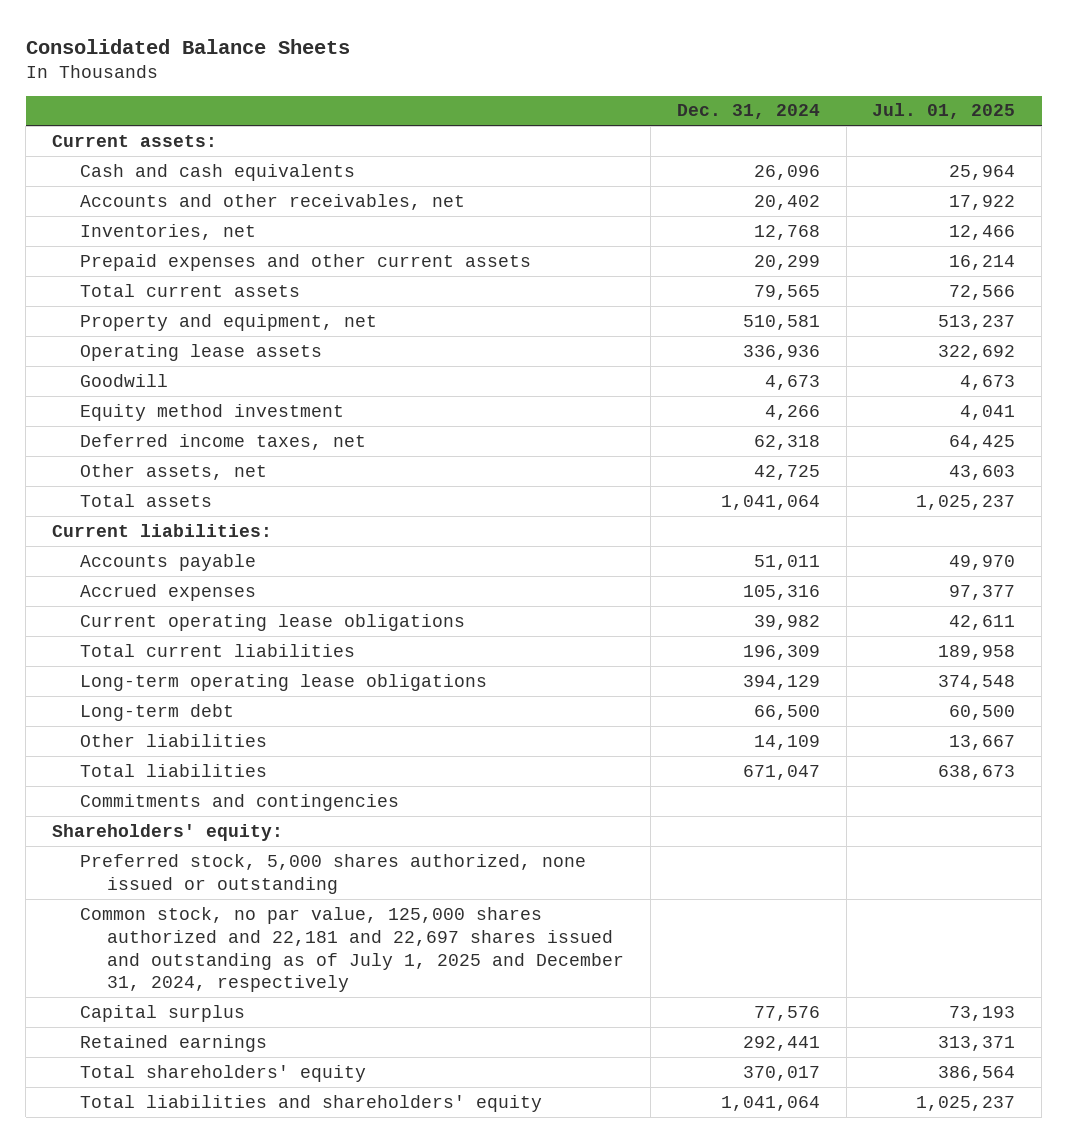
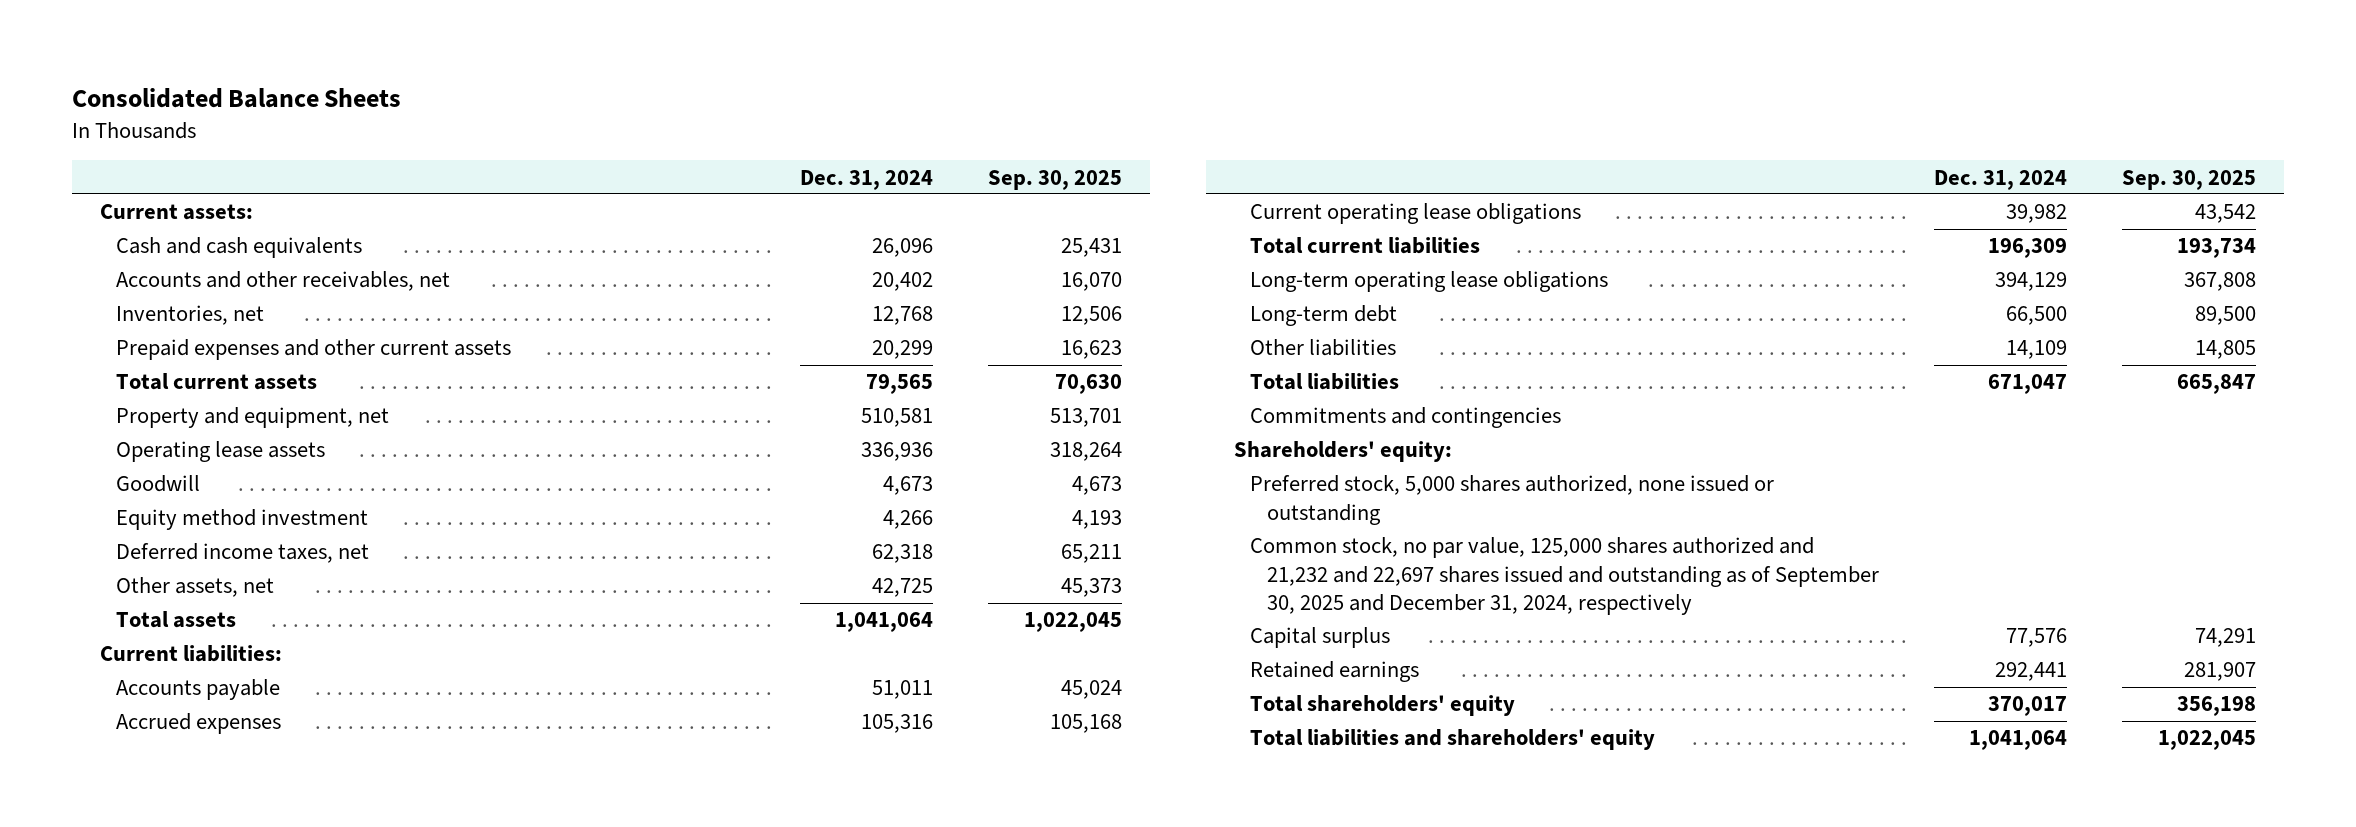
- | Dec. 31, 2024 | Jul. 01, 2025
+ | Dec. 31, 2024 | Sep. 30, 2025
- Common stock, no par value, 125,000 shares authorized and 22,181 and 22,697 shares issued and outstanding as of July 1, 2025 and December 31, 2024, respectively
+ Common stock, no par value, 125,000 shares authorized and 21,232 and 22,697 shares issued and outstanding as of September 30, 2025 and December 31, 2024, respectively

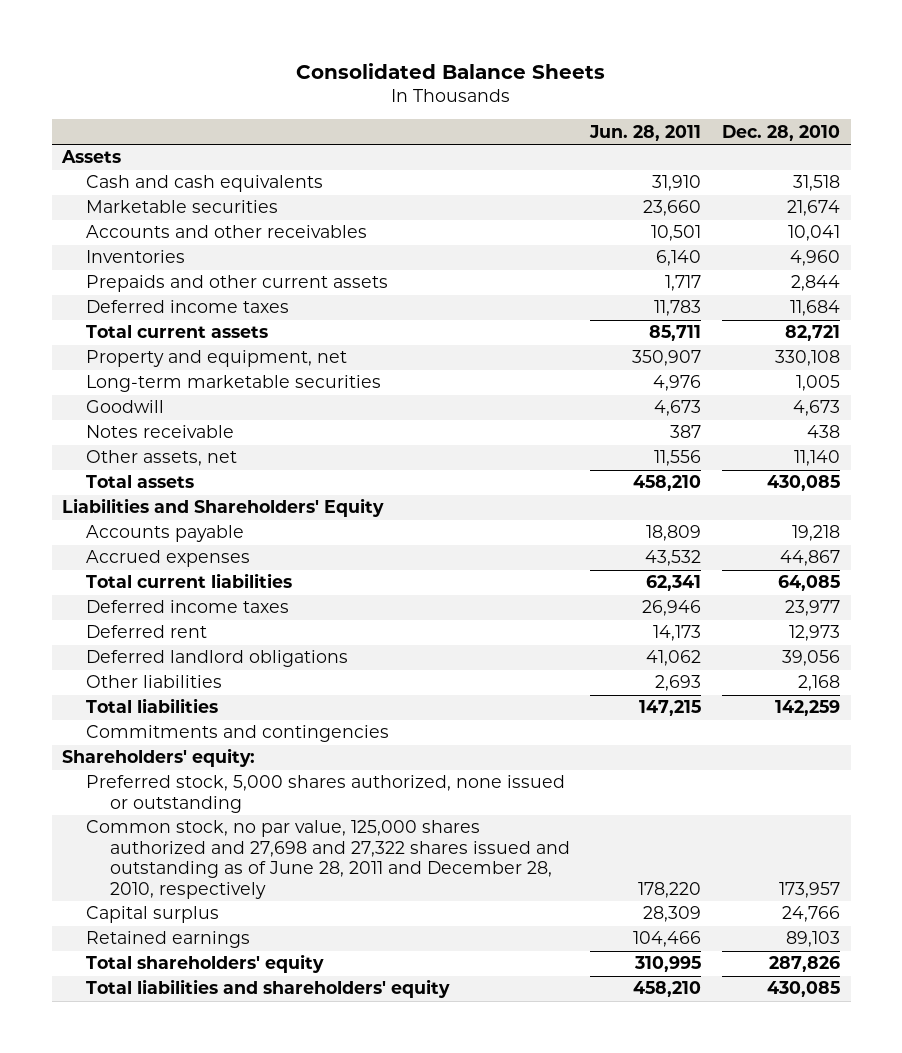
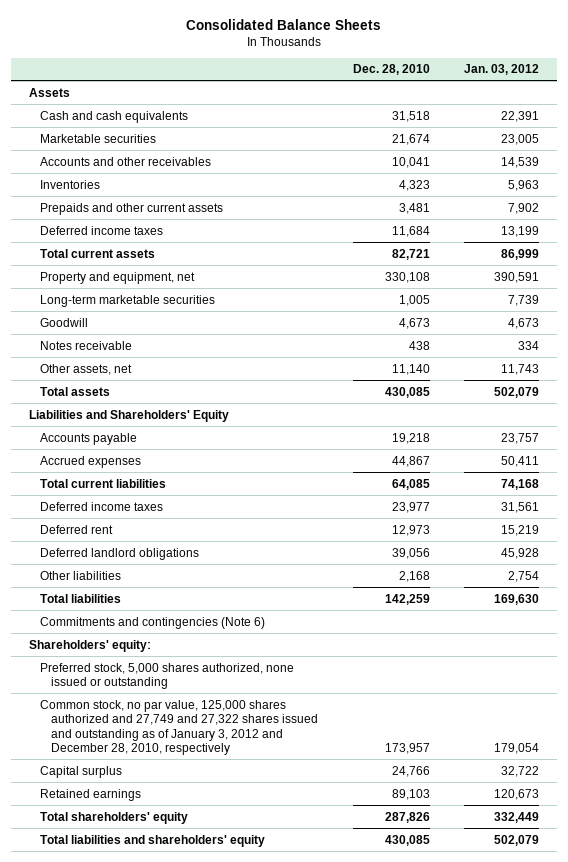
- | Jun. 28, 2011 | Dec. 28, 2010
+ | Dec. 28, 2010 | Jan. 03, 2012
- Inventories | 6,140 | 4,960
- Prepaids and other current assets | 1,717 | 2,844
+ Inventories | 4,323 | 5,963
+ Prepaids and other current assets | 3,481 | 7,902
- Commitments and contingencies
+ Commitments and contingencies (Note 6)
- Common stock, no par value, 125,000 shares authorized and 27,698 and 27,322 shares issued and outstanding as of June 28, 2011 and December 28, 2010, respectively | 178,220 | 173,957
+ Common stock, no par value, 125,000 shares authorized and 27,749 and 27,322 shares issued and outstanding as of January 3, 2012 and December 28, 2010, respectively | 173,957 | 179,054

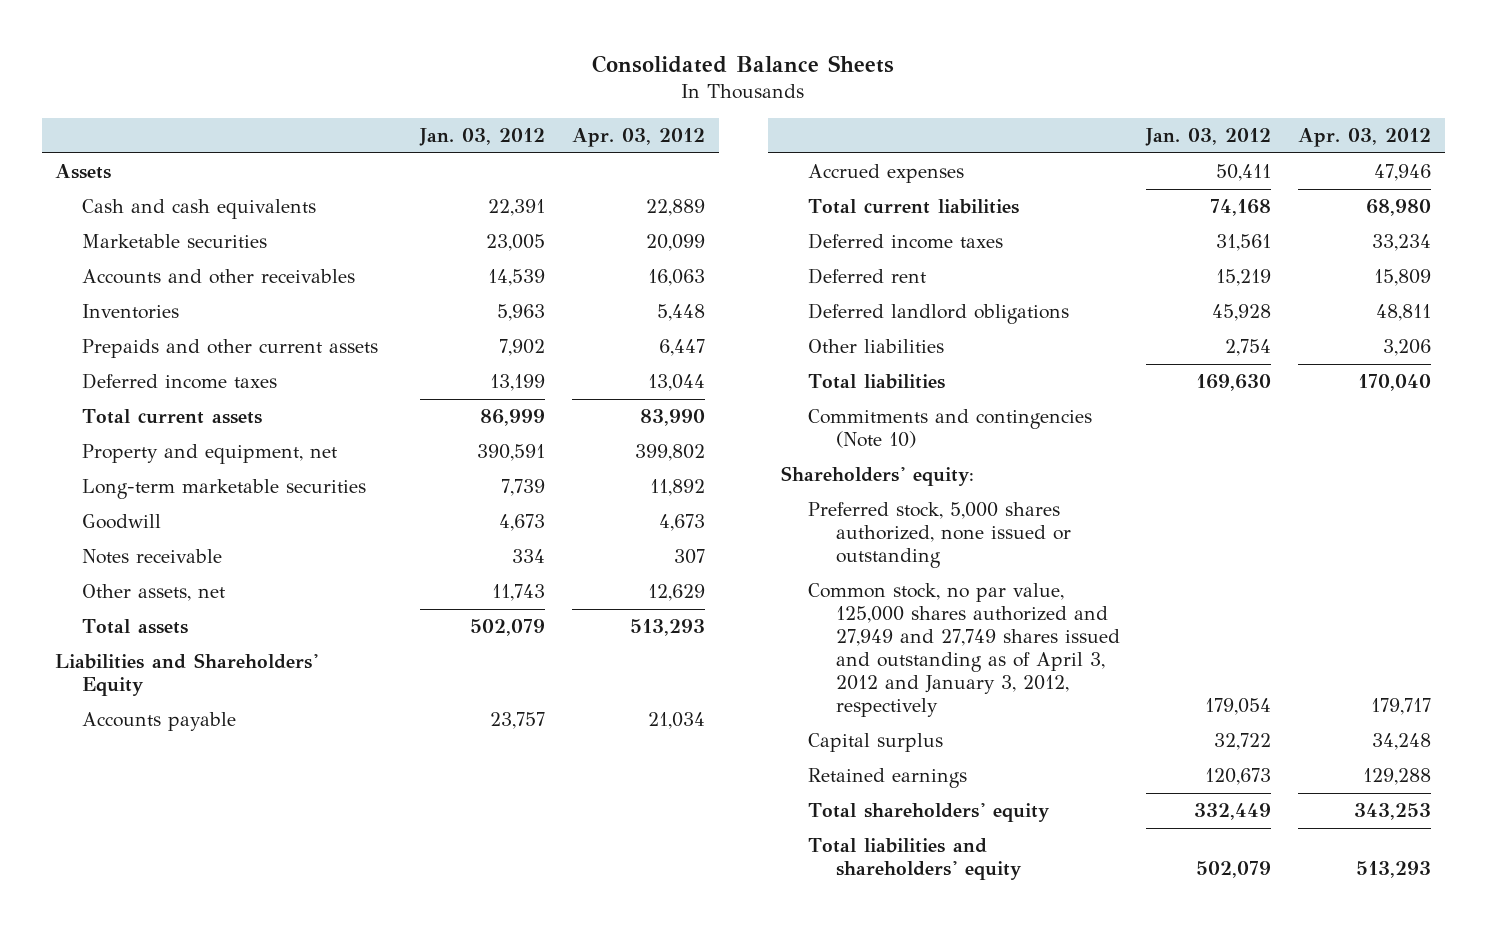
- | Dec. 28, 2010 | Jan. 03, 2012
+ | Jan. 03, 2012 | Apr. 03, 2012
- Commitments and contingencies (Note 6)
+ Commitments and contingencies (Note 10)
- Common stock, no par value, 125,000 shares authorized and 27,749 and 27,322 shares issued and outstanding as of January 3, 2012 and December 28, 2010, respectively | 173,957 | 179,054
+ Common stock, no par value, 125,000 shares authorized and 27,949 and 27,749 shares issued and outstanding as of April 3, 2012 and January 3, 2012, respectively | 179,054 | 179,717

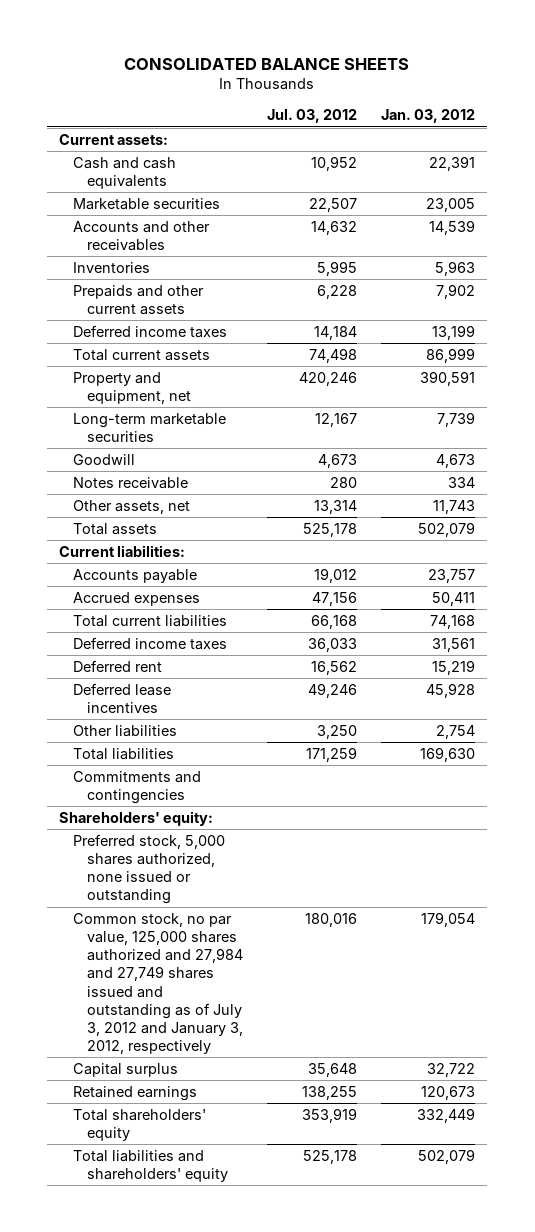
- Consolidated Balance Sheets
+ CONSOLIDATED BALANCE SHEETS
- | Jan. 03, 2012 | Apr. 03, 2012
+ | Jul. 03, 2012 | Jan. 03, 2012
- Assets
+ Current assets:
- Liabilities and Shareholders' Equity
+ Current liabilities:
- Deferred landlord obligations | 45,928 | 48,811
+ Deferred lease incentives | 49,246 | 45,928
- Commitments and contingencies (Note 10)
+ Commitments and contingencies
- Common stock, no par value, 125,000 shares authorized and 27,949 and 27,749 shares issued and outstanding as of April 3, 2012 and January 3, 2012, respectively | 179,054 | 179,717
+ Common stock, no par value, 125,000 shares authorized and 27,984 and 27,749 shares issued and outstanding as of July 3, 2012 and January 3, 2012, respectively | 180,016 | 179,054

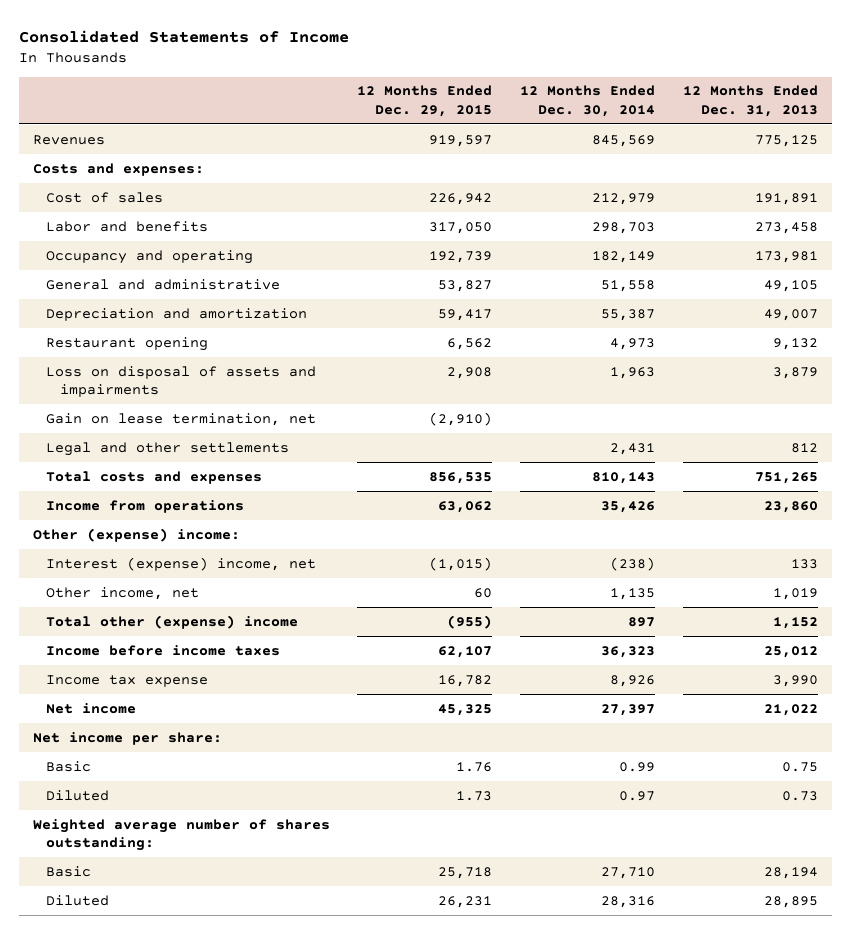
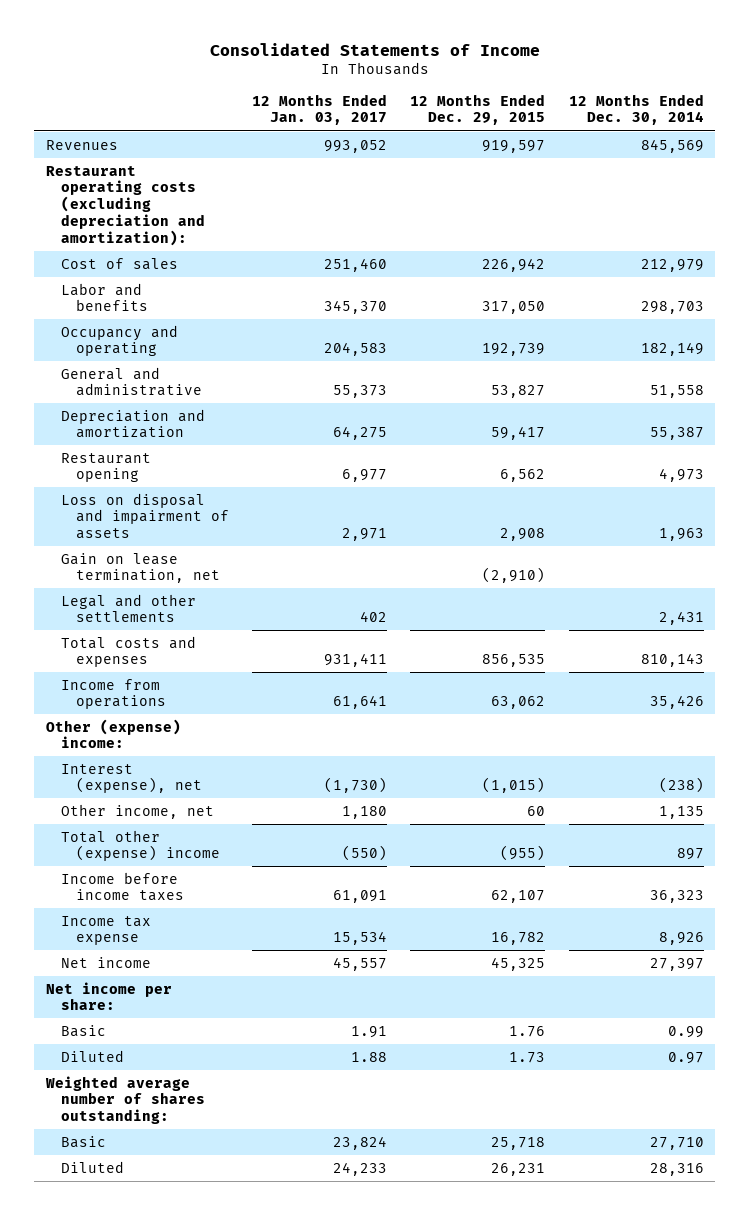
- | 12 Months Ended Dec. 29, 2015 | 12 Months Ended Dec. 30, 2014 | 12 Months Ended Dec. 31, 2013
+ | 12 Months Ended Jan. 03, 2017 | 12 Months Ended Dec. 29, 2015 | 12 Months Ended Dec. 30, 2014
- Costs and expenses:
+ Restaurant operating costs (excluding depreciation and amortization):
- Loss on disposal of assets and impairments | 2,908 | 1,963 | 3,879
+ Loss on disposal and impairment of assets | 2,971 | 2,908 | 1,963
- Interest (expense) income, net | (1,015) | (238) | 133
+ Interest (expense), net | (1,730) | (1,015) | (238)

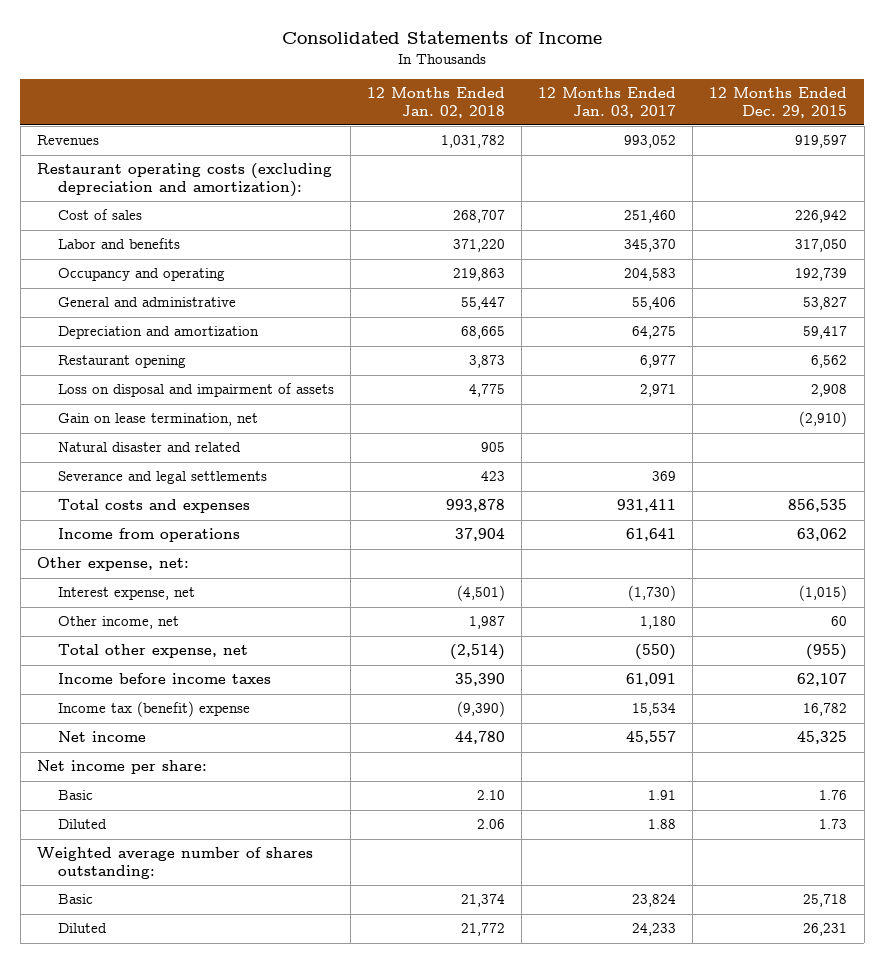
- | 12 Months Ended Jan. 03, 2017 | 12 Months Ended Dec. 29, 2015 | 12 Months Ended Dec. 30, 2014
+ | 12 Months Ended Jan. 02, 2018 | 12 Months Ended Jan. 03, 2017 | 12 Months Ended Dec. 29, 2015
- General and administrative | 55,373 | 53,827 | 51,558
+ General and administrative | 55,447 | 55,406 | 53,827
- Legal and other settlements | 402 | | 2,431
+ Natural disaster and related | 905 | |
+ Severance and legal settlements | 423 | 369 |
- Other (expense) income:
- Interest (expense), net | (1,730) | (1,015) | (238)
+ Other expense, net:
+ Interest expense, net | (4,501) | (1,730) | (1,015)
- Total other (expense) income | (550) | (955) | 897
+ Total other expense, net | (2,514) | (550) | (955)
- Income tax expense | 15,534 | 16,782 | 8,926
+ Income tax (benefit) expense | (9,390) | 15,534 | 16,782

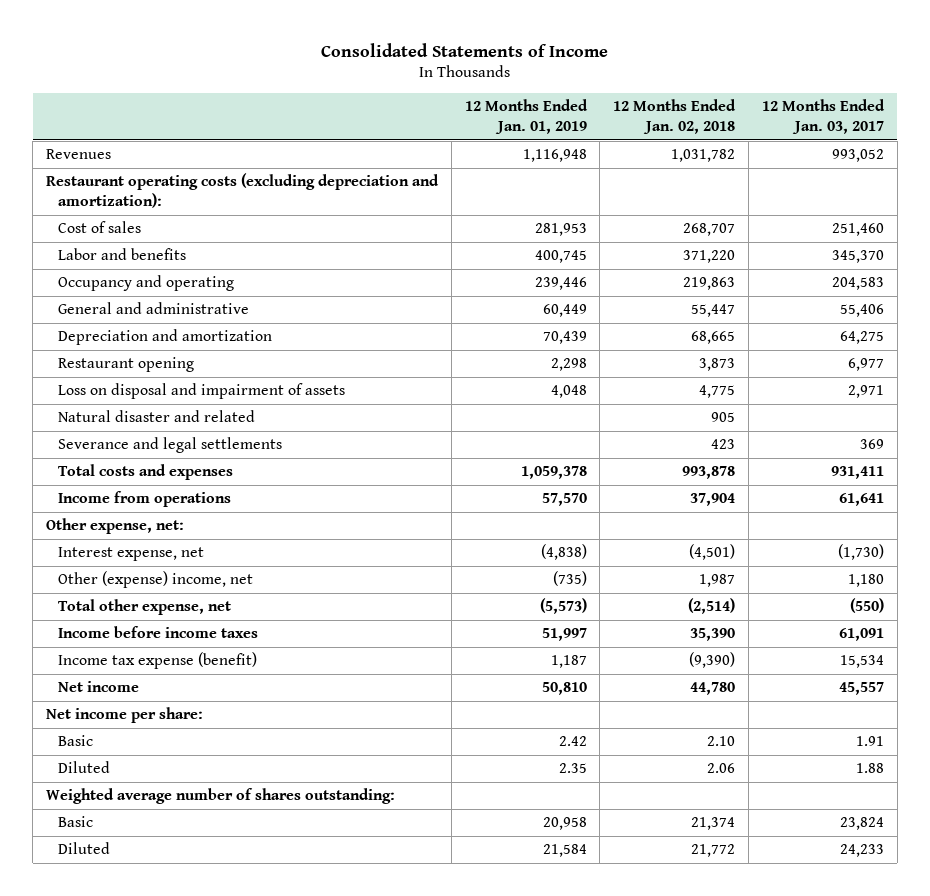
- | 12 Months Ended Jan. 02, 2018 | 12 Months Ended Jan. 03, 2017 | 12 Months Ended Dec. 29, 2015
+ | 12 Months Ended Jan. 01, 2019 | 12 Months Ended Jan. 02, 2018 | 12 Months Ended Jan. 03, 2017
- Gain on lease termination, net | | | (2,910)
- Other income, net | 1,987 | 1,180 | 60
+ Other (expense) income, net | (735) | 1,987 | 1,180
- Income tax (benefit) expense | (9,390) | 15,534 | 16,782
+ Income tax expense (benefit) | 1,187 | (9,390) | 15,534

